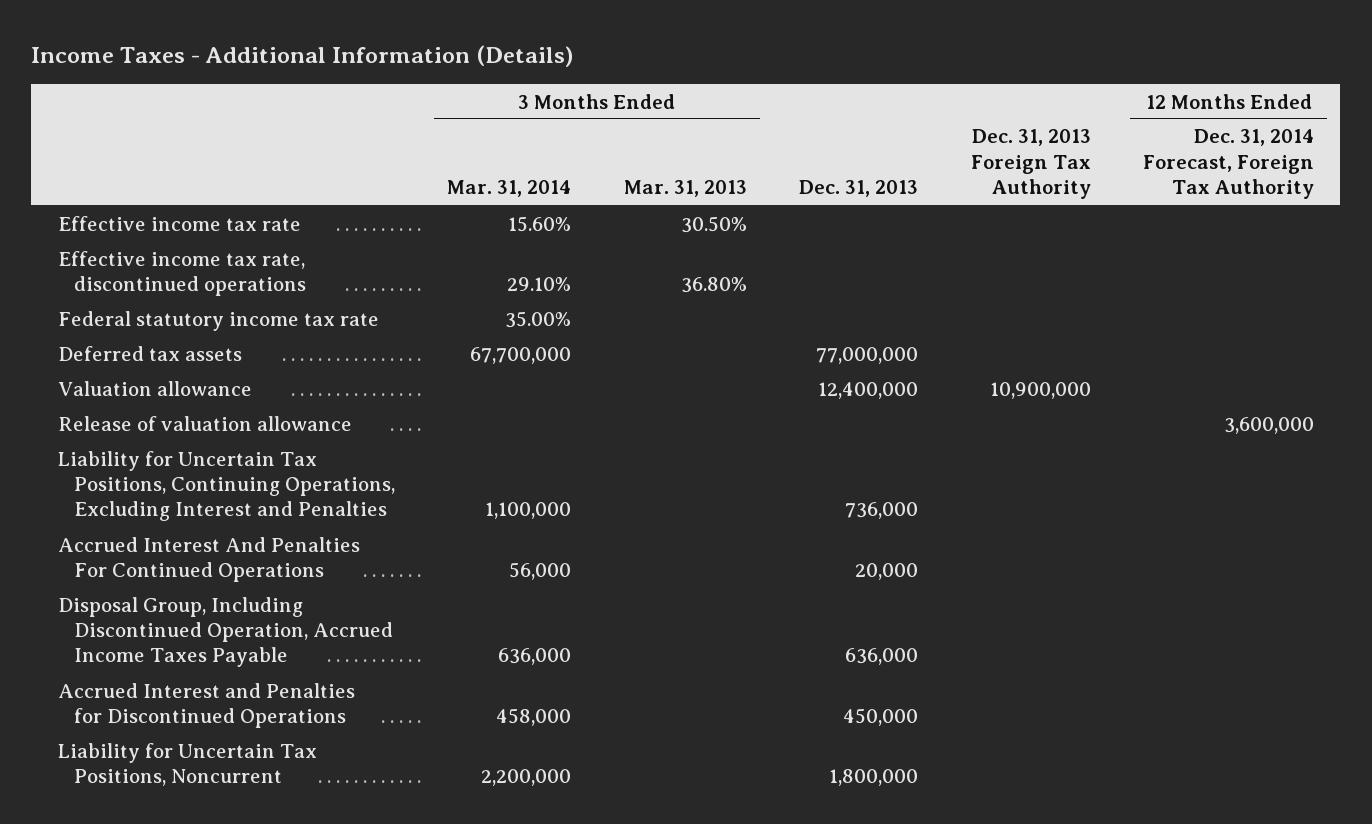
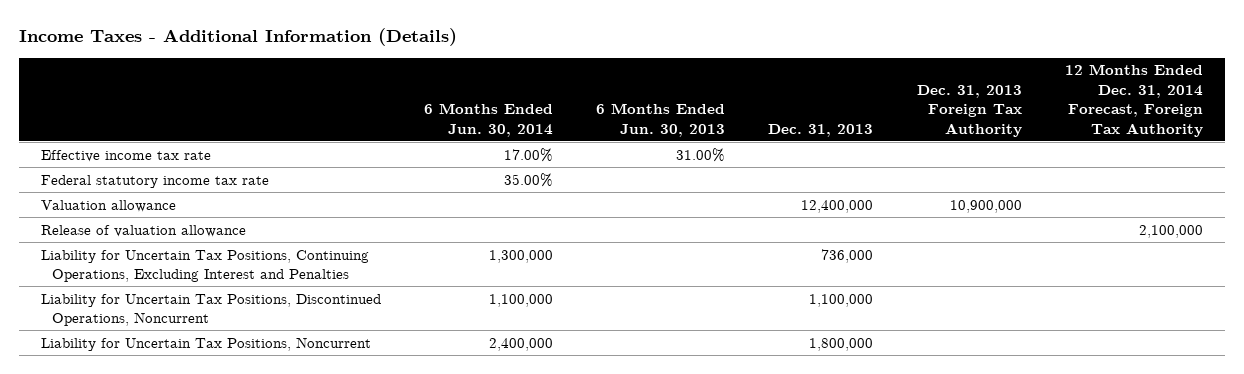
- | 3 Months Ended Mar. 31, 2014 | 3 Months Ended Mar. 31, 2013 | Dec. 31, 2013 | Dec. 31, 2013 Foreign Tax Authority | 12 Months Ended Dec. 31, 2014 Forecast, Foreign Tax Authority
+ | 6 Months Ended Jun. 30, 2014 | 6 Months Ended Jun. 30, 2013 | Dec. 31, 2013 | Dec. 31, 2013 Foreign Tax Authority | 12 Months Ended Dec. 31, 2014 Forecast, Foreign Tax Authority
- Effective income tax rate, discontinued operations | 29.10% | 36.80% | | |
- Deferred tax assets | 67,700,000 | | 77,000,000 | |
- Release of valuation allowance | | | | | 3,600,000
+ Release of valuation allowance | | | | | 2,100,000
- Accrued Interest And Penalties For Continued Operations | 56,000 | | 20,000 | |
- Disposal Group, Including Discontinued Operation, Accrued Income Taxes Payable | 636,000 | | 636,000 | |
- Accrued Interest and Penalties for Discontinued Operations | 458,000 | | 450,000 | |
+ Liability for Uncertain Tax Positions, Discontinued Operations, Noncurrent | 1,100,000 | | 1,100,000 | |

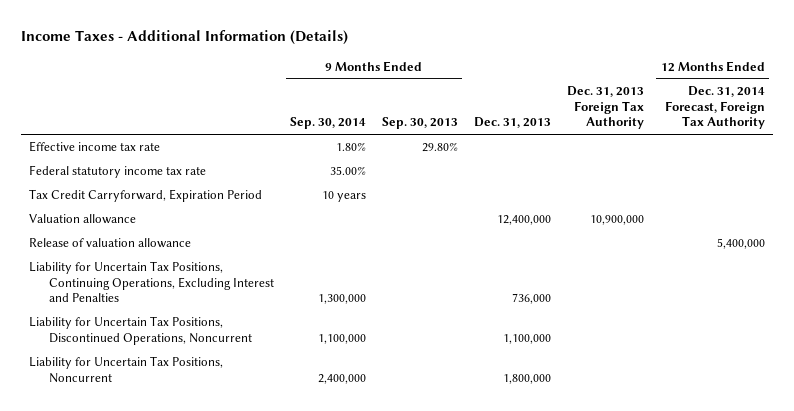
- | 6 Months Ended Jun. 30, 2014 | 6 Months Ended Jun. 30, 2013 | Dec. 31, 2013 | Dec. 31, 2013 Foreign Tax Authority | 12 Months Ended Dec. 31, 2014 Forecast, Foreign Tax Authority
+ | 9 Months Ended Sep. 30, 2014 | 9 Months Ended Sep. 30, 2013 | Dec. 31, 2013 | Dec. 31, 2013 Foreign Tax Authority | 12 Months Ended Dec. 31, 2014 Forecast, Foreign Tax Authority
+ Tax Credit Carryforward, Expiration Period | 10 years | | | |
- Release of valuation allowance | | | | | 2,100,000
+ Release of valuation allowance | | | | | 5,400,000

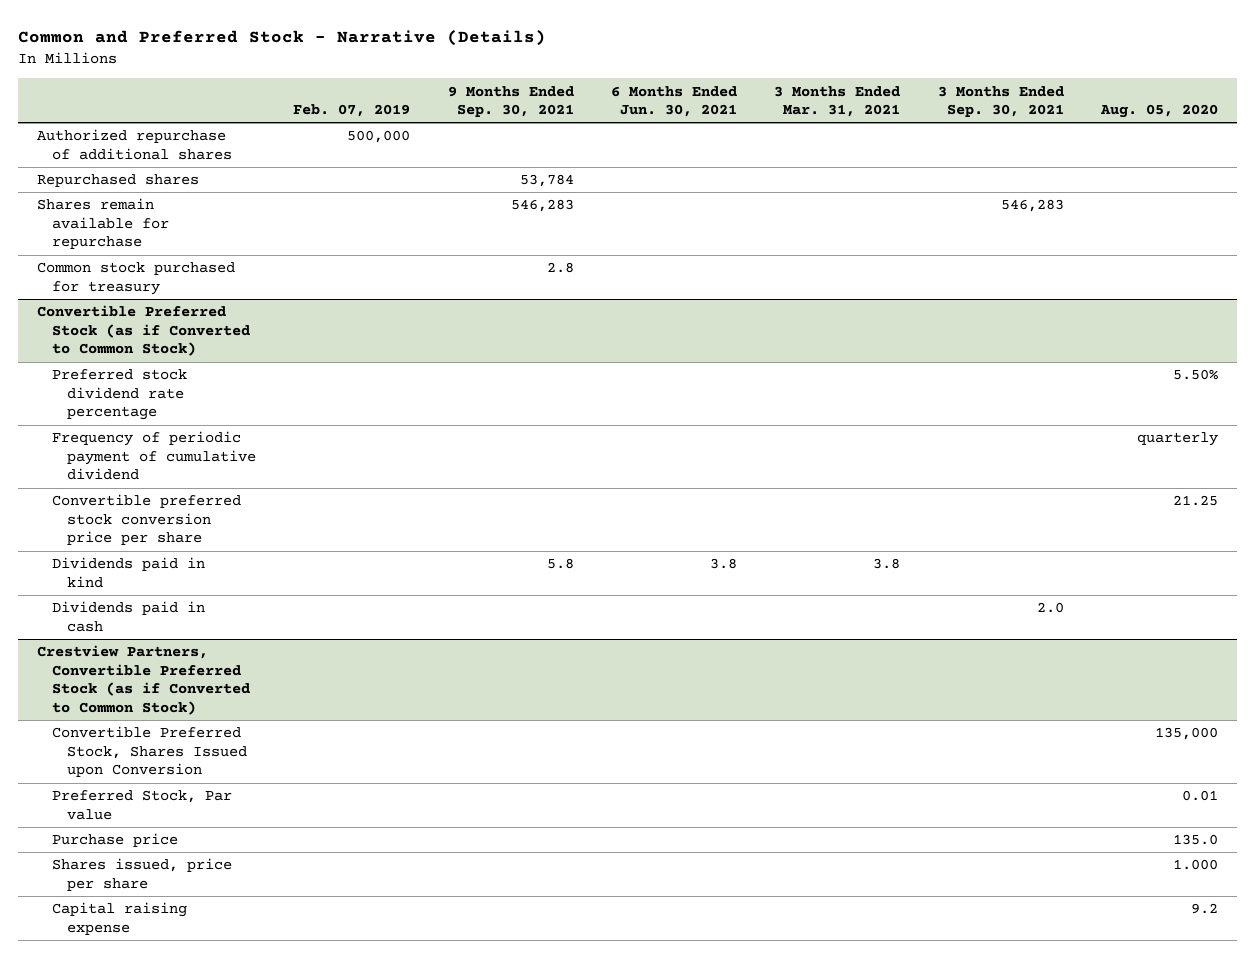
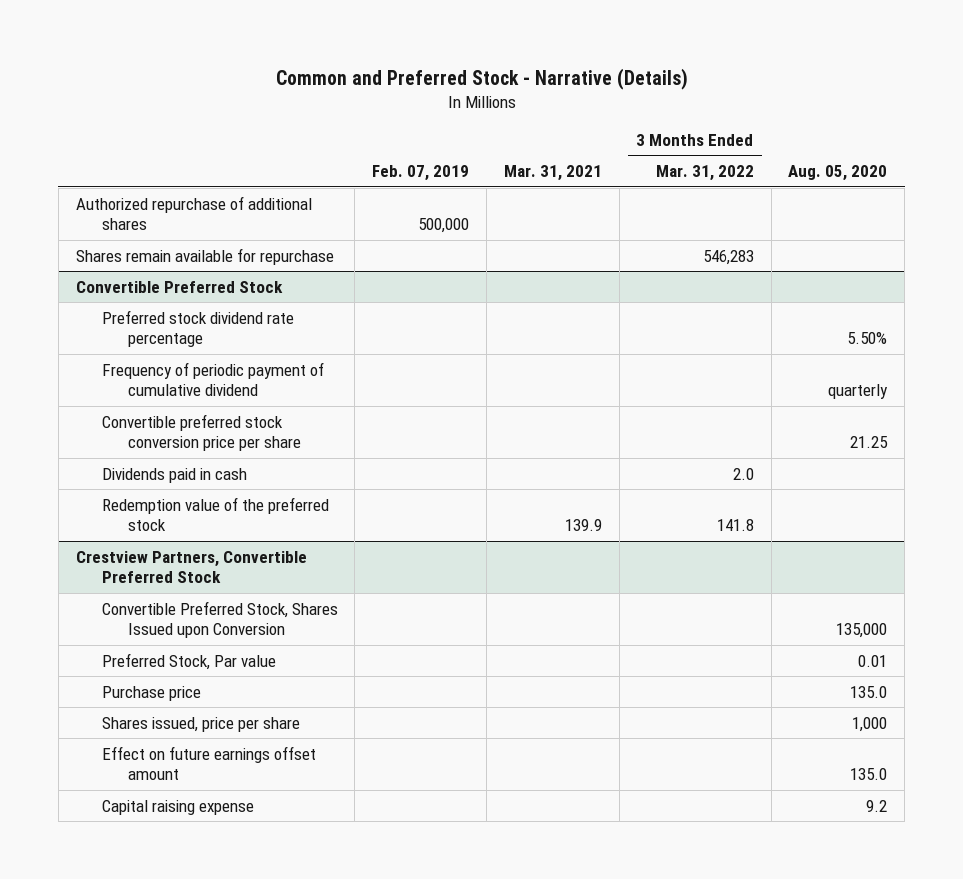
- | Feb. 07, 2019 | 9 Months Ended Sep. 30, 2021 | 6 Months Ended Jun. 30, 2021 | 3 Months Ended Mar. 31, 2021 | 3 Months Ended Sep. 30, 2021 | Aug. 05, 2020
+ | Feb. 07, 2019 | Mar. 31, 2021 | 3 Months Ended Mar. 31, 2022 | Aug. 05, 2020
- Repurchased shares | | 53,784 | | | |
- Common stock purchased for treasury | | 2.8 | | | |
- Convertible Preferred Stock (as if Converted to Common Stock)
+ Convertible Preferred Stock
- Dividends paid in kind | | 5.8 | 3.8 | 3.8 | |
- Crestview Partners, Convertible Preferred Stock (as if Converted to Common Stock)
+ Redemption value of the preferred stock | | 139.9 | 141.8 |
+ Crestview Partners, Convertible Preferred Stock
- Shares issued, price per share | | | | | | 1.000
+ Shares issued, price per share | | | | 1,000
+ Effect on future earnings offset amount | | | | 135.0

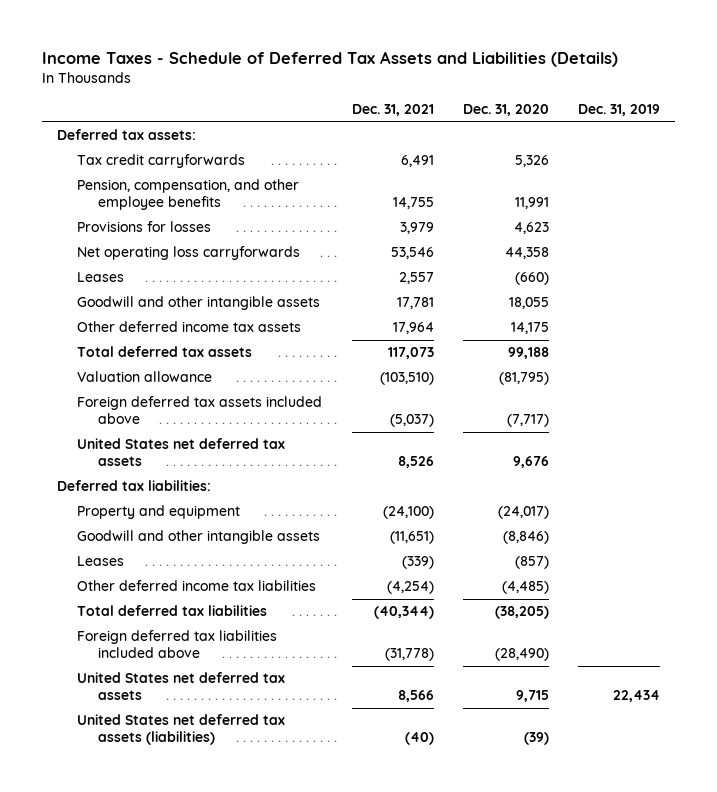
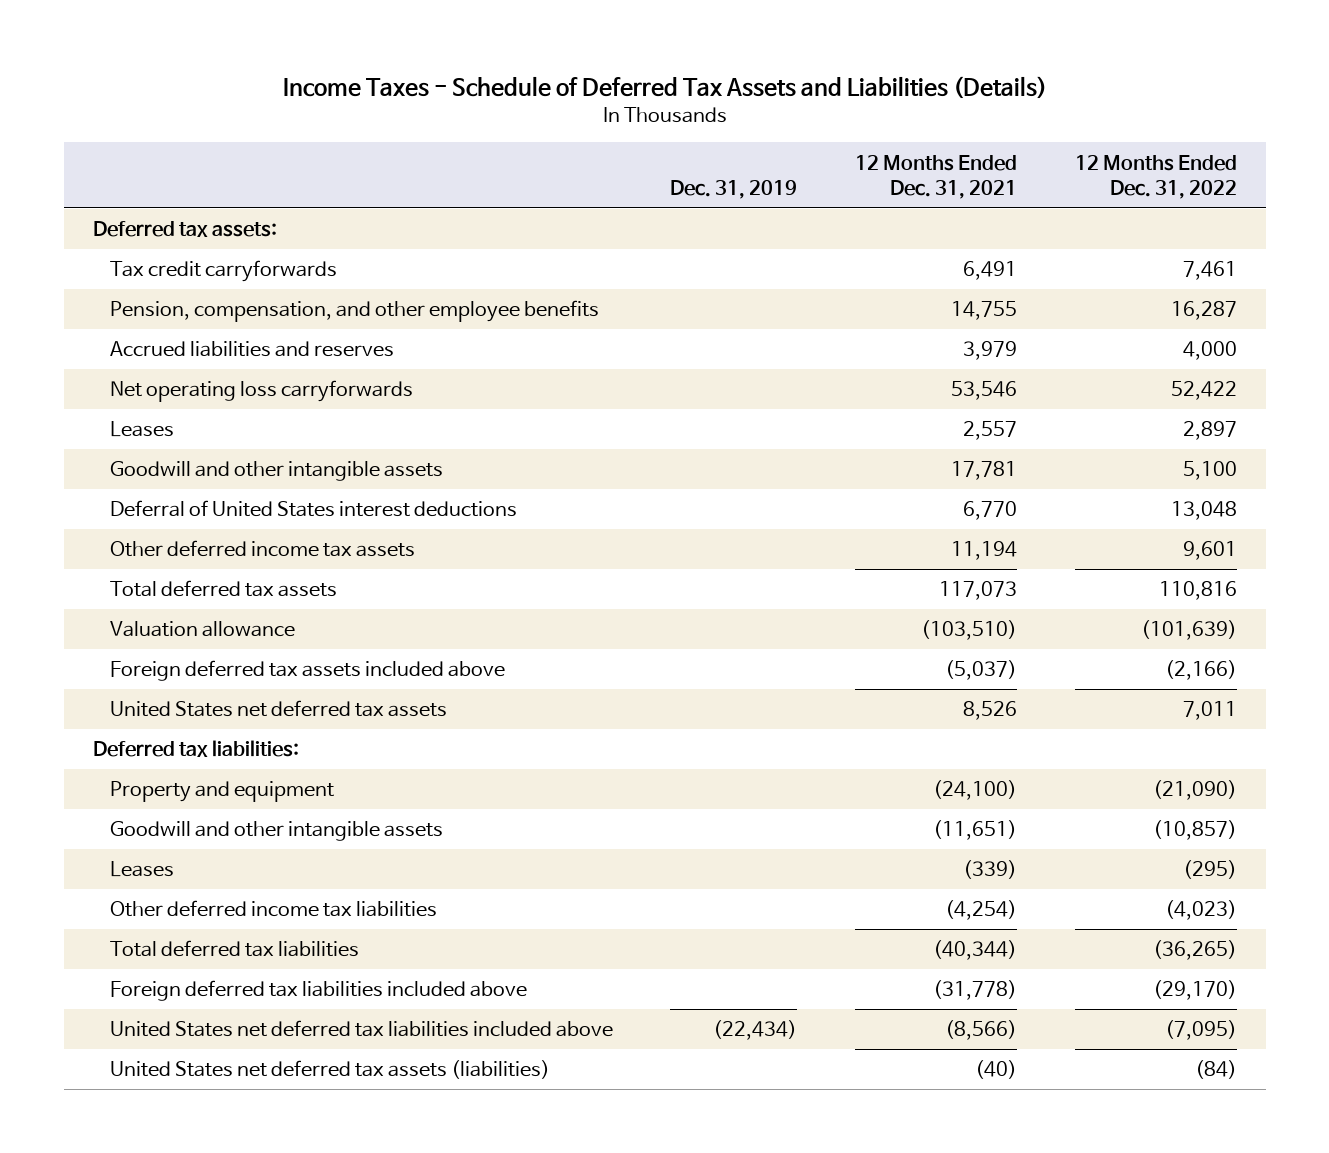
- | Dec. 31, 2021 | Dec. 31, 2020 | Dec. 31, 2019
+ | Dec. 31, 2019 | 12 Months Ended Dec. 31, 2021 | 12 Months Ended Dec. 31, 2022
- Provisions for losses | 3,979 | 4,623 |
+ Accrued liabilities and reserves | | 3,979 | 4,000
+ Deferral of United States interest deductions | | 6,770 | 13,048
- United States net deferred tax assets | 8,566 | 9,715 | 22,434
+ United States net deferred tax liabilities included above | (22,434) | (8,566) | (7,095)

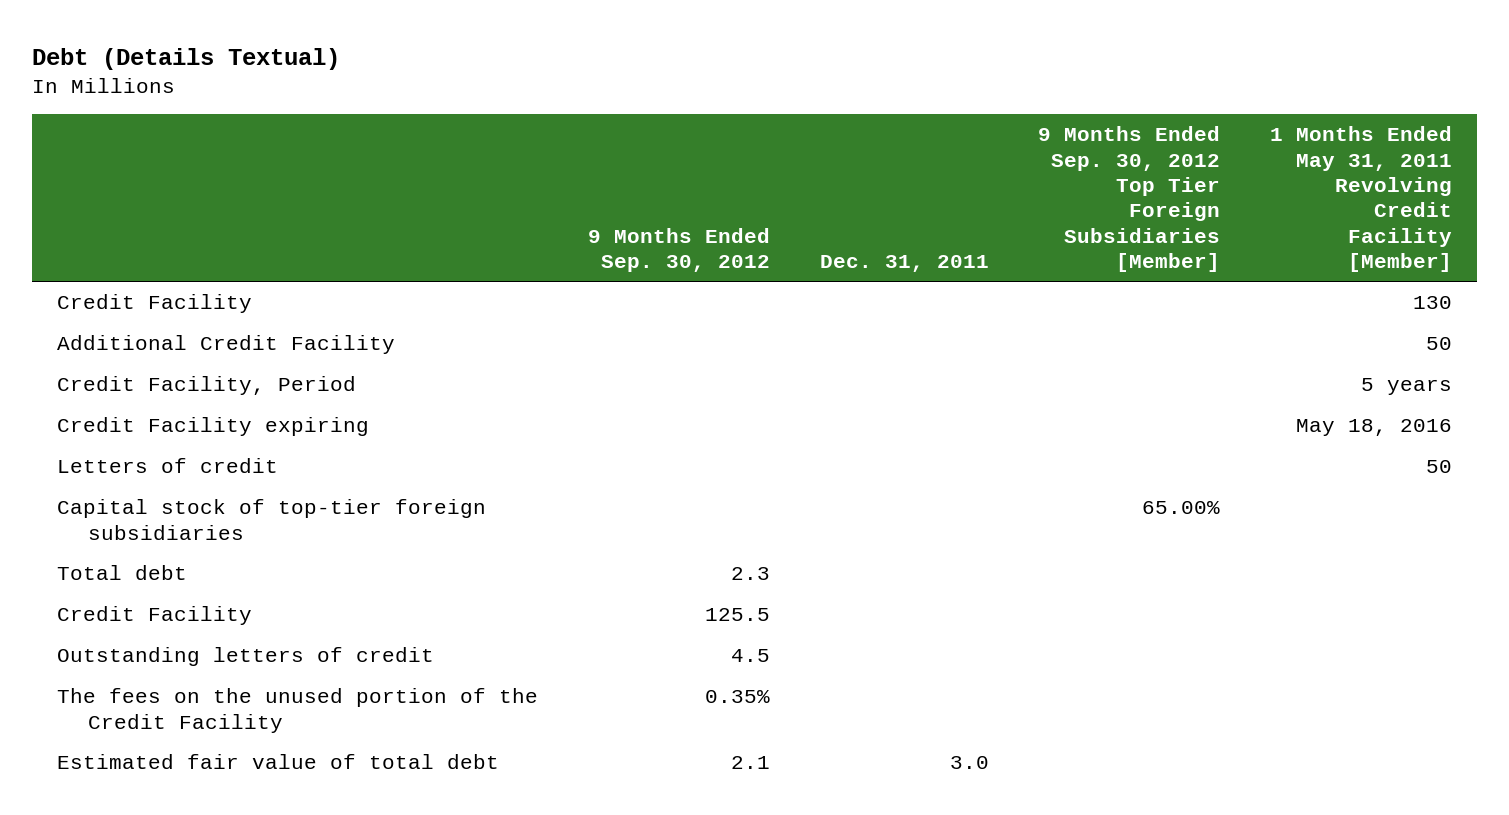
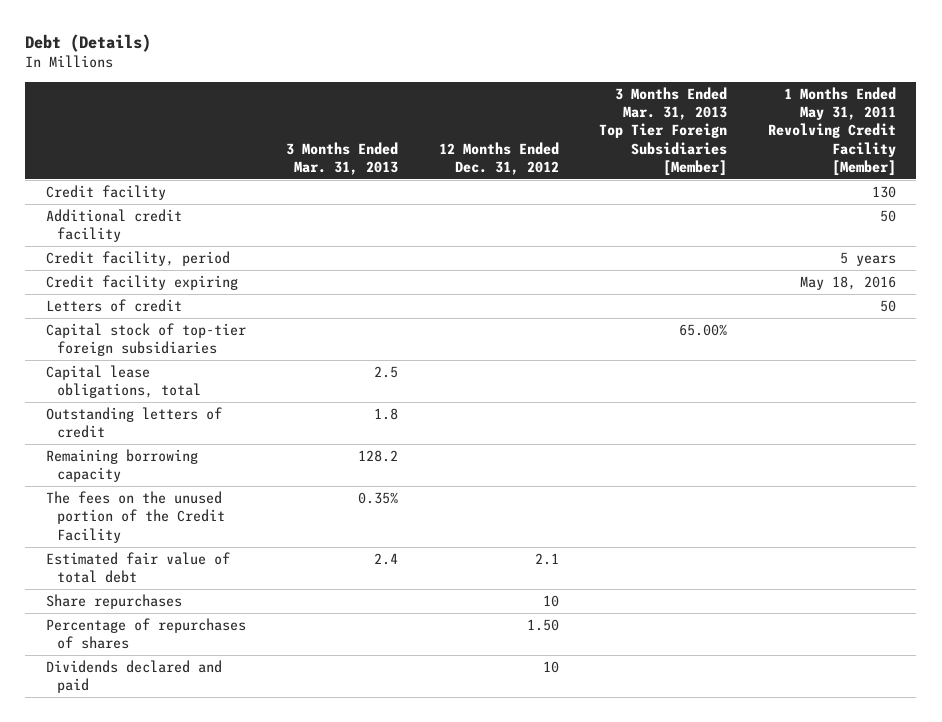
- Debt (Details Textual)
+ Debt (Details)
- | 9 Months Ended Sep. 30, 2012 | Dec. 31, 2011 | 9 Months Ended Sep. 30, 2012 Top Tier Foreign Subsidiaries [Member] | 1 Months Ended May 31, 2011 Revolving Credit Facility [Member]
+ | 3 Months Ended Mar. 31, 2013 | 12 Months Ended Dec. 31, 2012 | 3 Months Ended Mar. 31, 2013 Top Tier Foreign Subsidiaries [Member] | 1 Months Ended May 31, 2011 Revolving Credit Facility [Member]
- Credit Facility | | | | 130
- Additional Credit Facility | | | | 50
- Credit Facility, Period | | | | 5 years
- Credit Facility expiring | | | | May 18, 2016
+ Credit facility | | | | 130
+ Additional credit facility | | | | 50
+ Credit facility, period | | | | 5 years
+ Credit facility expiring | | | | May 18, 2016
- Total debt | 2.3 | | |
- Credit Facility | 125.5 | | |
+ Capital lease obligations, total | 2.5 | | |
+ Remaining borrowing capacity | 128.2 | | |
+ Share repurchases | | 10 | |
+ Percentage of repurchases of shares | | 1.50 | |
+ Dividends declared and paid | | 10 | |

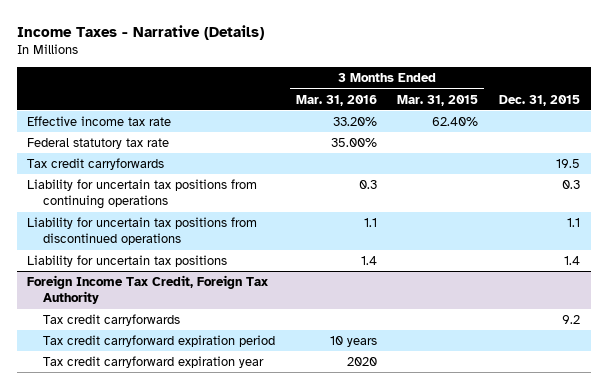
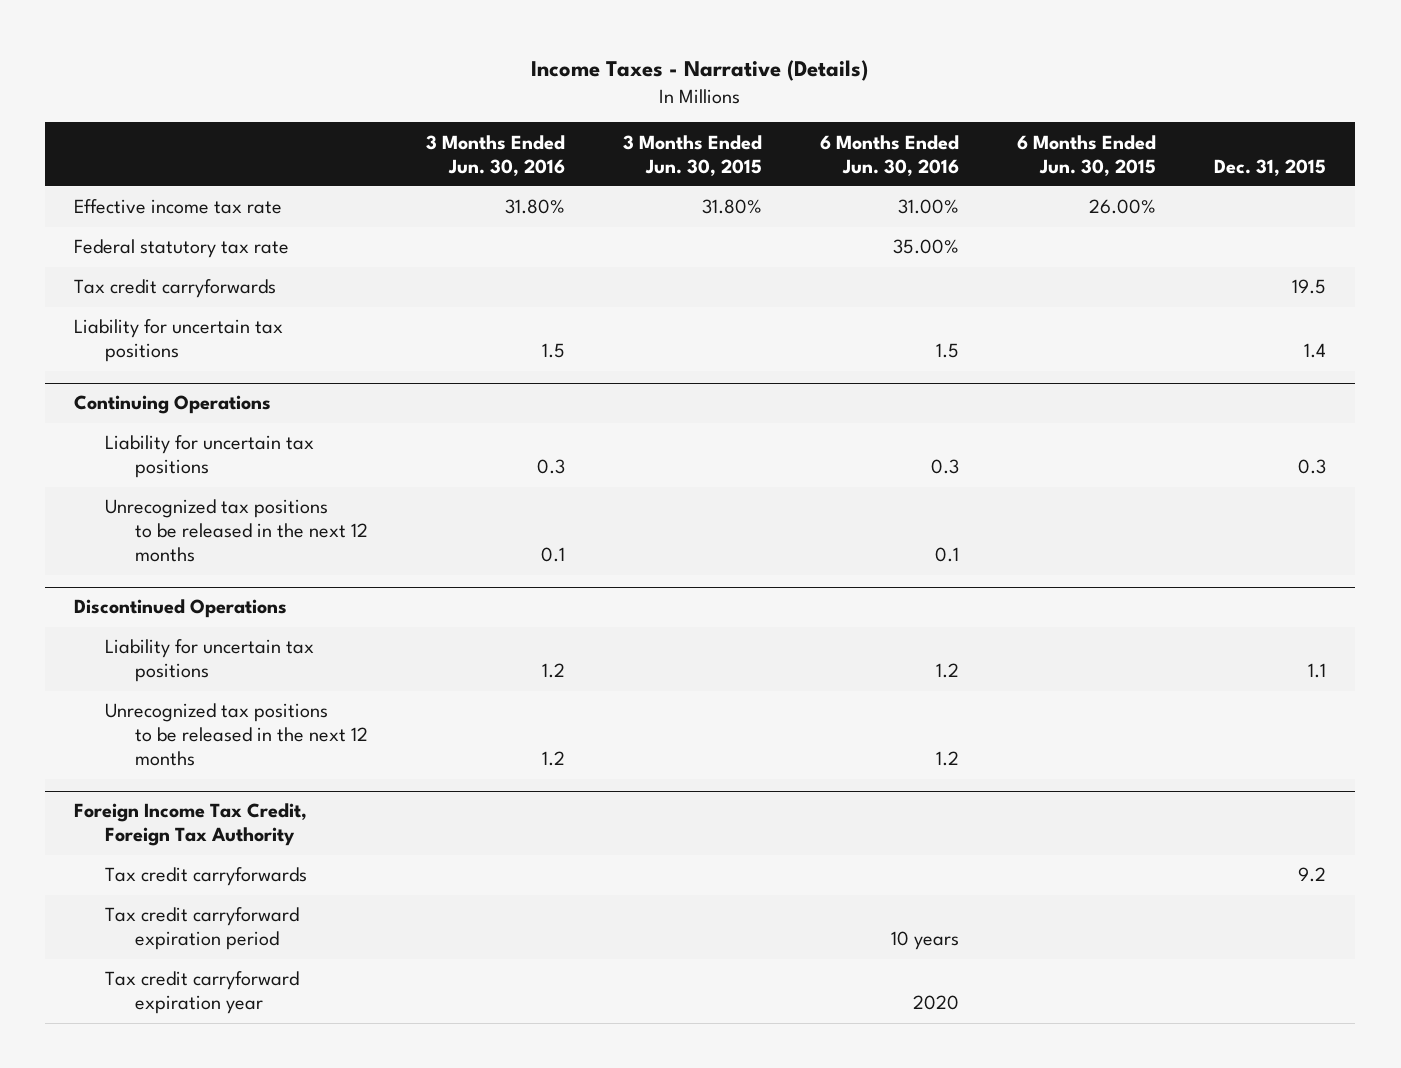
- | 3 Months Ended Mar. 31, 2016 | 3 Months Ended Mar. 31, 2015 | Dec. 31, 2015
+ | 3 Months Ended Jun. 30, 2016 | 3 Months Ended Jun. 30, 2015 | 6 Months Ended Jun. 30, 2016 | 6 Months Ended Jun. 30, 2015 | Dec. 31, 2015
- Liability for uncertain tax positions from continuing operations | 0.3 | | 0.3
- Liability for uncertain tax positions from discontinued operations | 1.1 | | 1.1
+ Continuing Operations
+ Liability for uncertain tax positions | 0.3 | | 0.3 | | 0.3
+ Unrecognized tax positions to be released in the next 12 months | 0.1 | | 0.1 | |
+ Discontinued Operations
+ Liability for uncertain tax positions | 1.2 | | 1.2 | | 1.1
+ Unrecognized tax positions to be released in the next 12 months | 1.2 | | 1.2 | |

